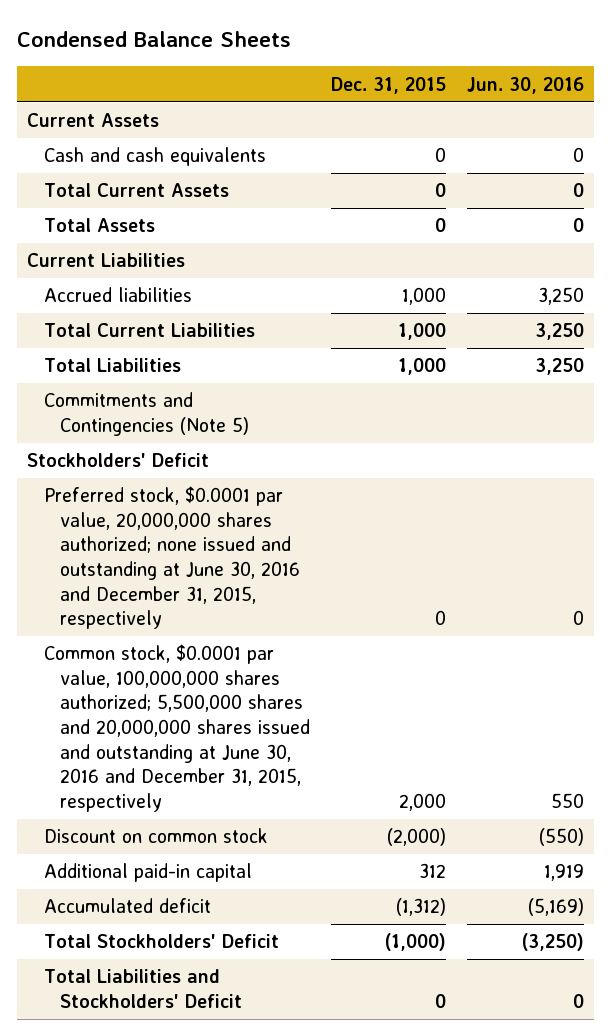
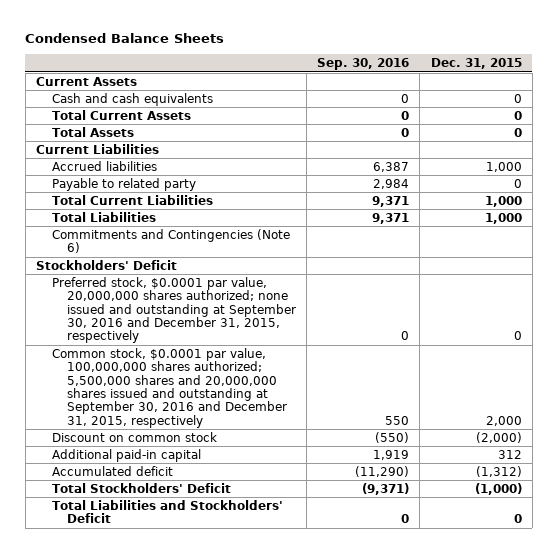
- | Dec. 31, 2015 | Jun. 30, 2016
+ | Sep. 30, 2016 | Dec. 31, 2015
+ Payable to related party | 2,984 | 0
- Commitments and Contingencies (Note 5)
+ Commitments and Contingencies (Note 6)
- Preferred stock, $0.0001 par value, 20,000,000 shares authorized; none issued and outstanding at June 30, 2016 and December 31, 2015, respectively | 0 | 0
- Common stock, $0.0001 par value, 100,000,000 shares authorized; 5,500,000 shares and 20,000,000 shares issued and outstanding at June 30, 2016 and December 31, 2015, respectively | 2,000 | 550
+ Preferred stock, $0.0001 par value, 20,000,000 shares authorized; none issued and outstanding at September 30, 2016 and December 31, 2015, respectively | 0 | 0
+ Common stock, $0.0001 par value, 100,000,000 shares authorized; 5,500,000 shares and 20,000,000 shares issued and outstanding at September 30, 2016 and December 31, 2015, respectively | 550 | 2,000

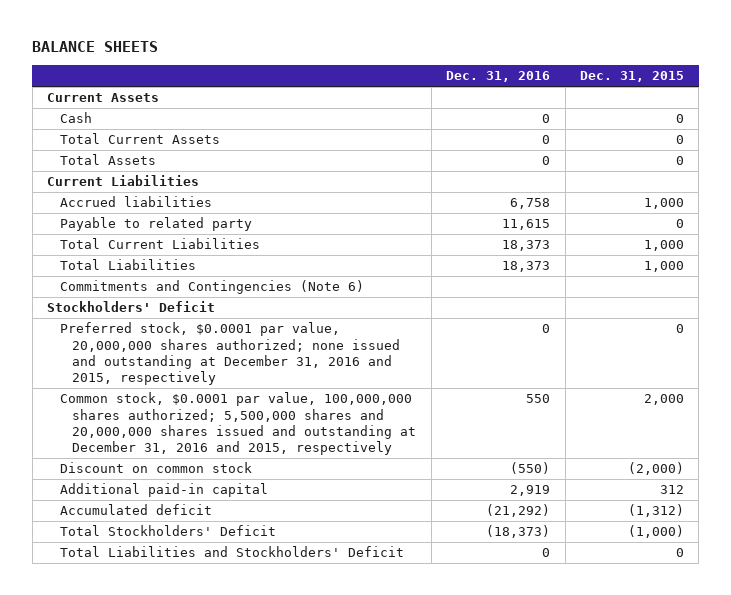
- Condensed Balance Sheets
+ BALANCE SHEETS
- | Sep. 30, 2016 | Dec. 31, 2015
+ | Dec. 31, 2016 | Dec. 31, 2015
- Cash and cash equivalents | 0 | 0
+ Cash | 0 | 0
- Preferred stock, $0.0001 par value, 20,000,000 shares authorized; none issued and outstanding at September 30, 2016 and December 31, 2015, respectively | 0 | 0
- Common stock, $0.0001 par value, 100,000,000 shares authorized; 5,500,000 shares and 20,000,000 shares issued and outstanding at September 30, 2016 and December 31, 2015, respectively | 550 | 2,000
+ Preferred stock, $0.0001 par value, 20,000,000 shares authorized; none issued and outstanding at December 31, 2016 and 2015, respectively | 0 | 0
+ Common stock, $0.0001 par value, 100,000,000 shares authorized; 5,500,000 shares and 20,000,000 shares issued and outstanding at December 31, 2016 and 2015, respectively | 550 | 2,000

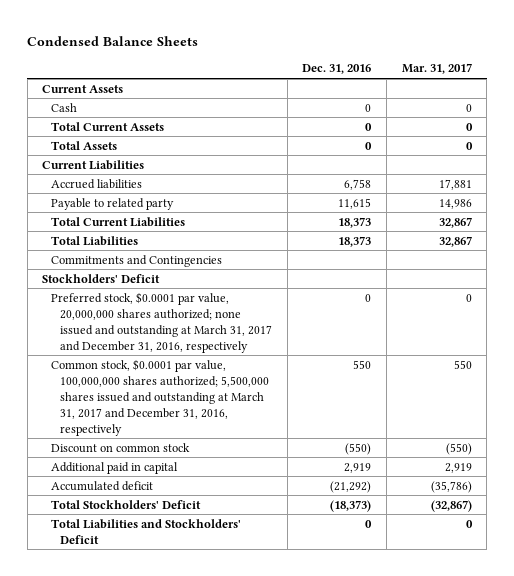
- BALANCE SHEETS
+ Condensed Balance Sheets
- | Dec. 31, 2016 | Dec. 31, 2015
+ | Dec. 31, 2016 | Mar. 31, 2017
- Commitments and Contingencies (Note 6)
+ Commitments and Contingencies
- Preferred stock, $0.0001 par value, 20,000,000 shares authorized; none issued and outstanding at December 31, 2016 and 2015, respectively | 0 | 0
- Common stock, $0.0001 par value, 100,000,000 shares authorized; 5,500,000 shares and 20,000,000 shares issued and outstanding at December 31, 2016 and 2015, respectively | 550 | 2,000
+ Preferred stock, $0.0001 par value, 20,000,000 shares authorized; none issued and outstanding at March 31, 2017 and December 31, 2016, respectively | 0 | 0
+ Common stock, $0.0001 par value, 100,000,000 shares authorized; 5,500,000 shares issued and outstanding at March 31, 2017 and December 31, 2016, respectively | 550 | 550
- Additional paid-in capital | 2,919 | 312
+ Additional paid in capital | 2,919 | 2,919

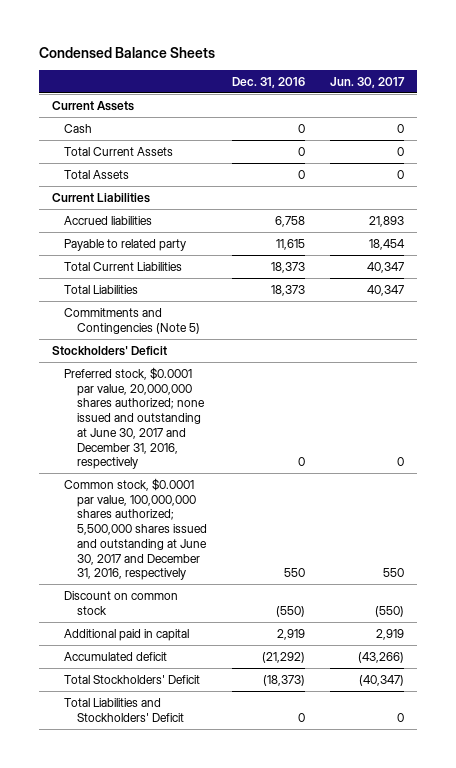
- | Dec. 31, 2016 | Mar. 31, 2017
+ | Dec. 31, 2016 | Jun. 30, 2017
- Commitments and Contingencies
+ Commitments and Contingencies (Note 5)
- Preferred stock, $0.0001 par value, 20,000,000 shares authorized; none issued and outstanding at March 31, 2017 and December 31, 2016, respectively | 0 | 0
- Common stock, $0.0001 par value, 100,000,000 shares authorized; 5,500,000 shares issued and outstanding at March 31, 2017 and December 31, 2016, respectively | 550 | 550
+ Preferred stock, $0.0001 par value, 20,000,000 shares authorized; none issued and outstanding at June 30, 2017 and December 31, 2016, respectively | 0 | 0
+ Common stock, $0.0001 par value, 100,000,000 shares authorized; 5,500,000 shares issued and outstanding at June 30, 2017 and December 31, 2016, respectively | 550 | 550

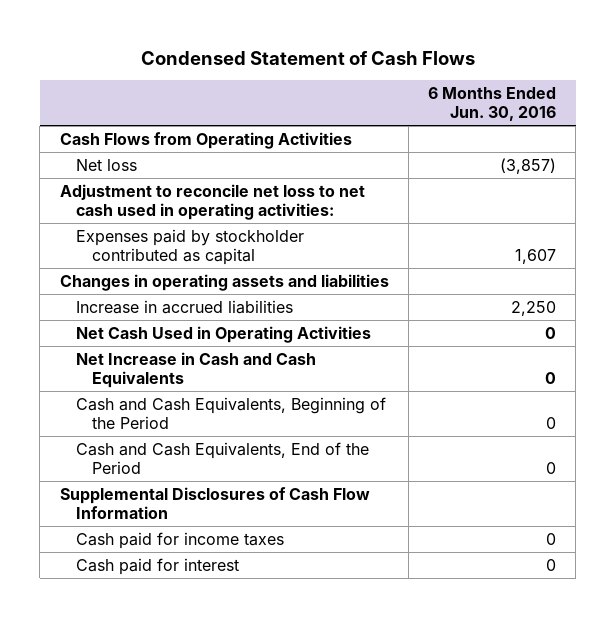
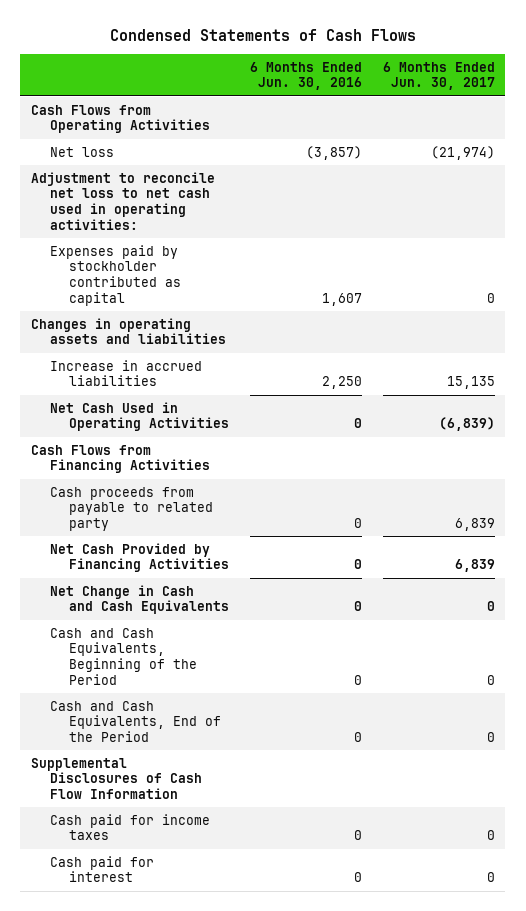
- Condensed Statement of Cash Flows
+ Condensed Statements of Cash Flows
- | 6 Months Ended Jun. 30, 2016
+ | 6 Months Ended Jun. 30, 2016 | 6 Months Ended Jun. 30, 2017
- Net Increase in Cash and Cash Equivalents | 0
+ Cash Flows from Financing Activities
+ Cash proceeds from payable to related party | 0 | 6,839
+ Net Cash Provided by Financing Activities | 0 | 6,839
+ Net Change in Cash and Cash Equivalents | 0 | 0

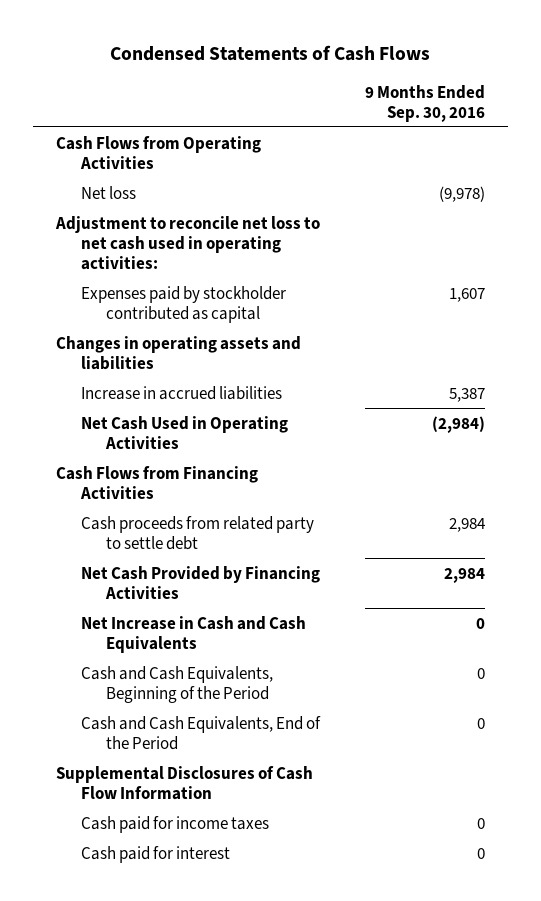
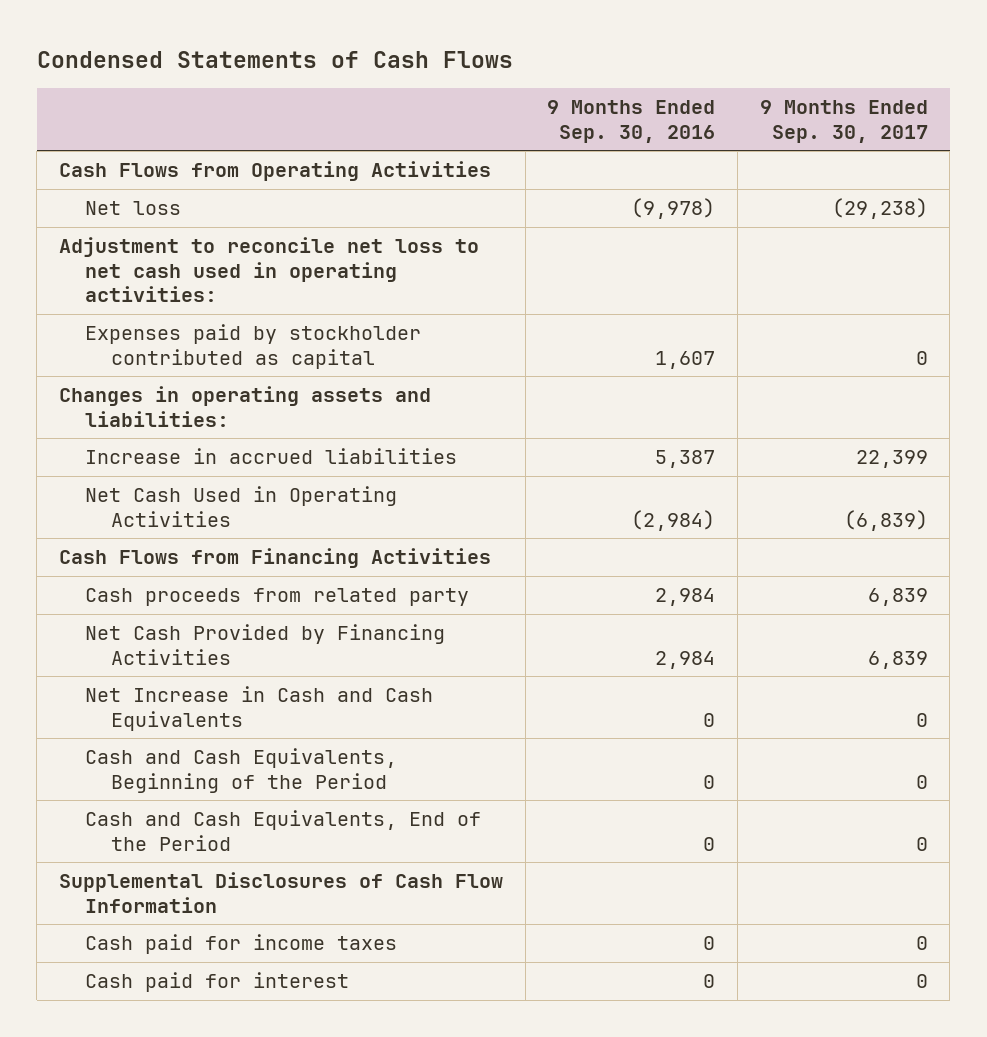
- | 9 Months Ended Sep. 30, 2016
+ | 9 Months Ended Sep. 30, 2016 | 9 Months Ended Sep. 30, 2017
- Changes in operating assets and liabilities
+ Changes in operating assets and liabilities:
- Cash proceeds from related party to settle debt | 2,984
+ Cash proceeds from related party | 2,984 | 6,839

